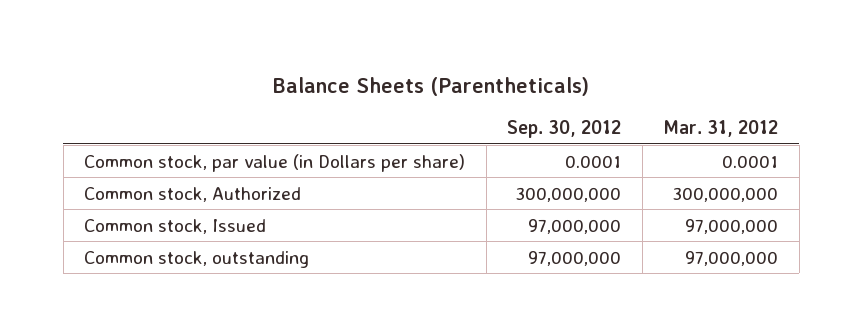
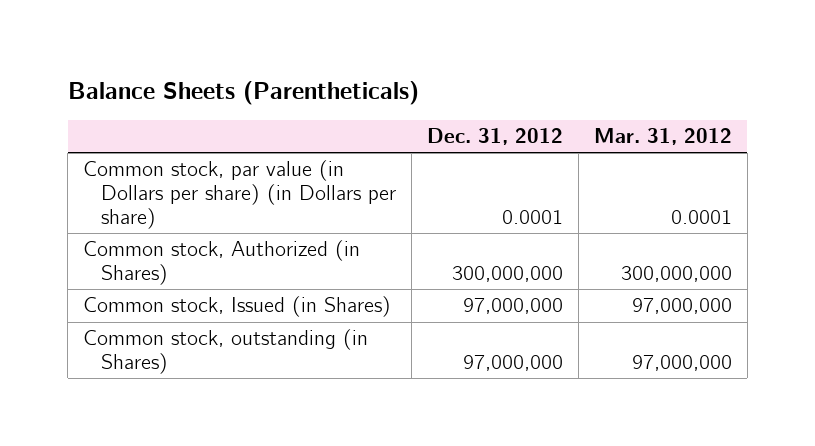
- | Sep. 30, 2012 | Mar. 31, 2012
+ | Dec. 31, 2012 | Mar. 31, 2012
- Common stock, par value (in Dollars per share) | 0.0001 | 0.0001
- Common stock, Authorized | 300,000,000 | 300,000,000
- Common stock, Issued | 97,000,000 | 97,000,000
- Common stock, outstanding | 97,000,000 | 97,000,000
+ Common stock, par value (in Dollars per share) (in Dollars per share) | 0.0001 | 0.0001
+ Common stock, Authorized (in Shares) | 300,000,000 | 300,000,000
+ Common stock, Issued (in Shares) | 97,000,000 | 97,000,000
+ Common stock, outstanding (in Shares) | 97,000,000 | 97,000,000

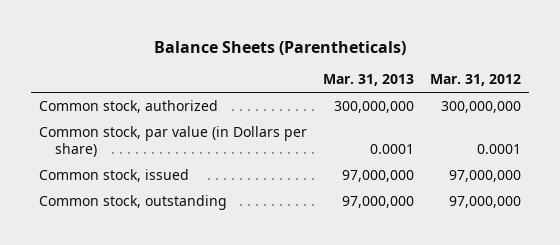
- | Dec. 31, 2012 | Mar. 31, 2012
+ | Mar. 31, 2013 | Mar. 31, 2012
- Common stock, par value (in Dollars per share) (in Dollars per share) | 0.0001 | 0.0001
- Common stock, Authorized (in Shares) | 300,000,000 | 300,000,000
- Common stock, Issued (in Shares) | 97,000,000 | 97,000,000
- Common stock, outstanding (in Shares) | 97,000,000 | 97,000,000
+ Common stock, authorized | 300,000,000 | 300,000,000
+ Common stock, par value (in Dollars per share) | 0.0001 | 0.0001
+ Common stock, issued | 97,000,000 | 97,000,000
+ Common stock, outstanding | 97,000,000 | 97,000,000

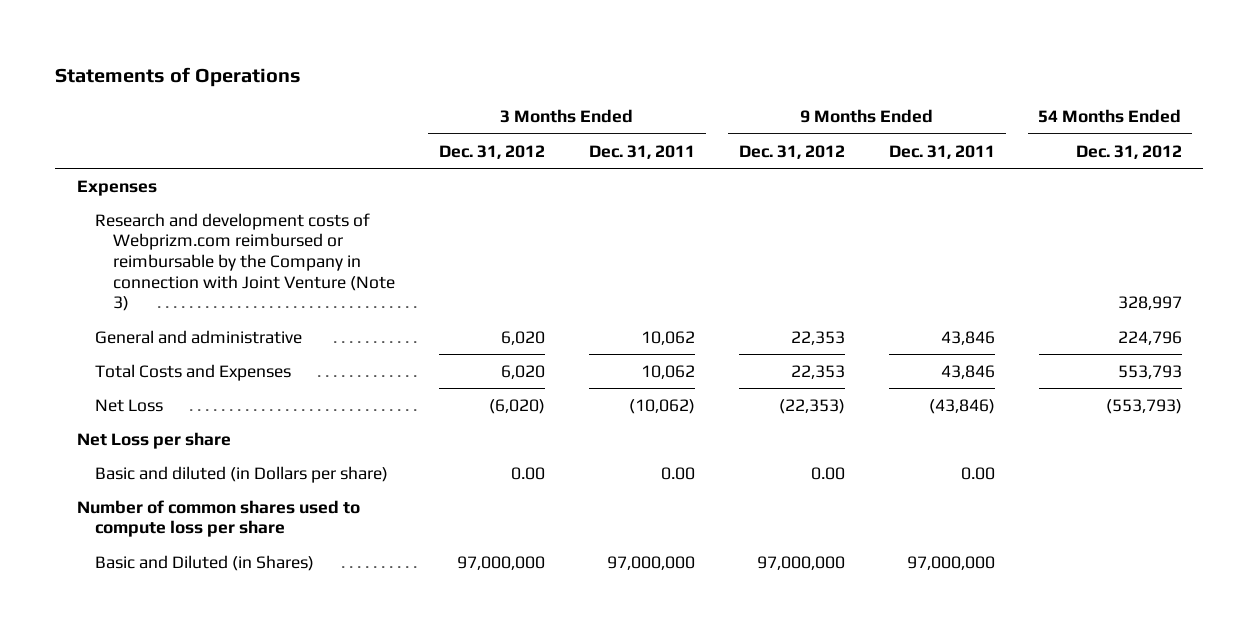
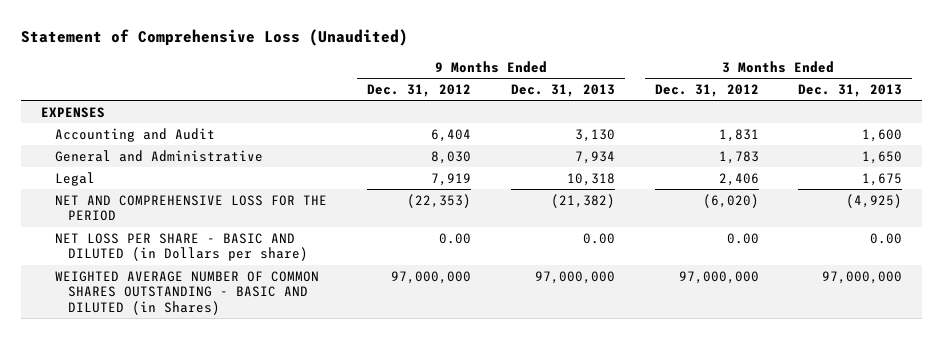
- Statements of Operations
+ Statement of Comprehensive Loss (Unaudited)
- | 3 Months Ended Dec. 31, 2012 | 3 Months Ended Dec. 31, 2011 | 9 Months Ended Dec. 31, 2012 | 9 Months Ended Dec. 31, 2011 | 54 Months Ended Dec. 31, 2012
+ | 9 Months Ended Dec. 31, 2012 | 9 Months Ended Dec. 31, 2013 | 3 Months Ended Dec. 31, 2012 | 3 Months Ended Dec. 31, 2013
- Expenses
- Research and development costs of Webprizm.com reimbursed or reimbursable by the Company in connection with Joint Venture (Note 3) | | | | | 328,997
- General and administrative | 6,020 | 10,062 | 22,353 | 43,846 | 224,796
- Total Costs and Expenses | 6,020 | 10,062 | 22,353 | 43,846 | 553,793
- Net Loss | (6,020) | (10,062) | (22,353) | (43,846) | (553,793)
- Net Loss per share
- Basic and diluted (in Dollars per share) | 0.00 | 0.00 | 0.00 | 0.00 |
- Number of common shares used to compute loss per share
- Basic and Diluted (in Shares) | 97,000,000 | 97,000,000 | 97,000,000 | 97,000,000 |
+ EXPENSES
+ Accounting and Audit | 6,404 | 3,130 | 1,831 | 1,600
+ General and Administrative | 8,030 | 7,934 | 1,783 | 1,650
+ Legal | 7,919 | 10,318 | 2,406 | 1,675
+ NET AND COMPREHENSIVE LOSS FOR THE PERIOD | (22,353) | (21,382) | (6,020) | (4,925)
+ NET LOSS PER SHARE - BASIC AND DILUTED (in Dollars per share) | 0.00 | 0.00 | 0.00 | 0.00
+ WEIGHTED AVERAGE NUMBER OF COMMON SHARES OUTSTANDING - BASIC AND DILUTED (in Shares) | 97,000,000 | 97,000,000 | 97,000,000 | 97,000,000

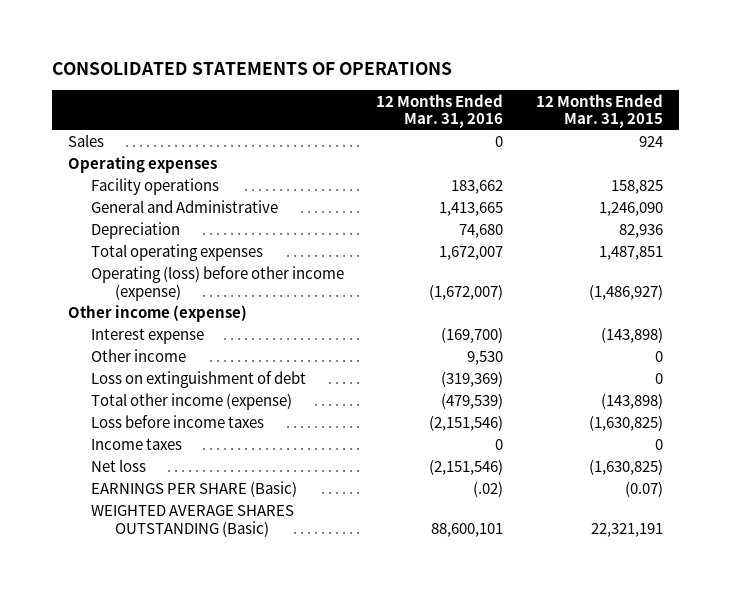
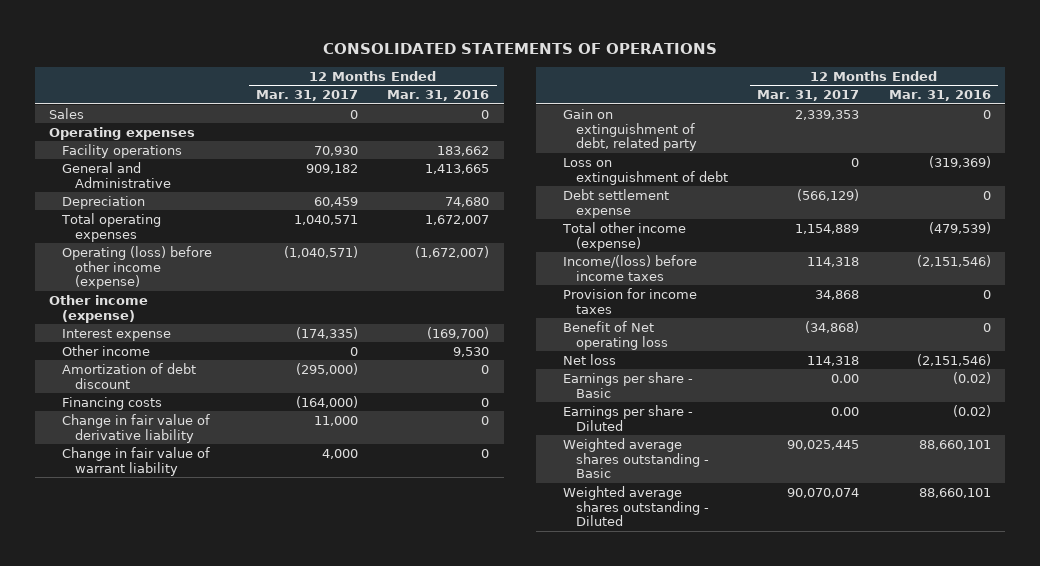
- | 12 Months Ended Mar. 31, 2016 | 12 Months Ended Mar. 31, 2015
+ | 12 Months Ended Mar. 31, 2017 | 12 Months Ended Mar. 31, 2016
+ Amortization of debt discount | (295,000) | 0
+ Financing costs | (164,000) | 0
+ Change in fair value of derivative liability | 11,000 | 0
+ Change in fair value of warrant liability | 4,000 | 0
+ Gain on extinguishment of debt, related party | 2,339,353 | 0
+ Debt settlement expense | (566,129) | 0
- Loss before income taxes | (2,151,546) | (1,630,825)
- Income taxes | 0 | 0
+ Income/(loss) before income taxes | 114,318 | (2,151,546)
+ Provision for income taxes | 34,868 | 0
+ Benefit of Net operating loss | (34,868) | 0
- EARNINGS PER SHARE (Basic) | (.02) | (0.07)
- WEIGHTED AVERAGE SHARES OUTSTANDING (Basic) | 88,600,101 | 22,321,191
+ Earnings per share - Basic | 0.00 | (0.02)
+ Earnings per share - Diluted | 0.00 | (0.02)
+ Weighted average shares outstanding - Basic | 90,025,445 | 88,660,101
+ Weighted average shares outstanding - Diluted | 90,070,074 | 88,660,101

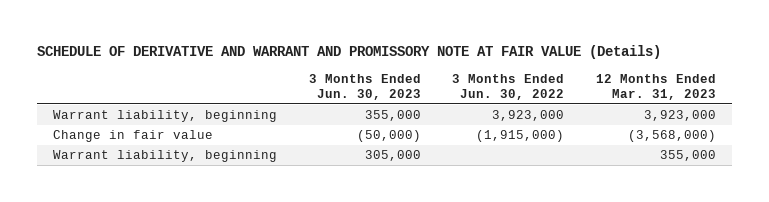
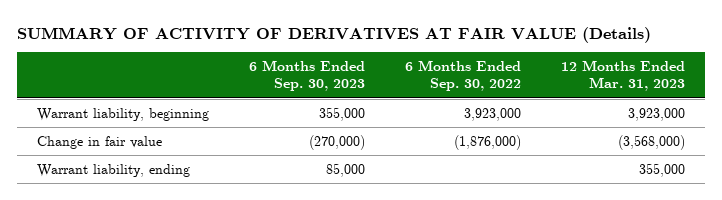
- SCHEDULE OF DERIVATIVE AND WARRANT AND PROMISSORY NOTE AT FAIR VALUE (Details)
+ SUMMARY OF ACTIVITY OF DERIVATIVES AT FAIR VALUE (Details)
- | 3 Months Ended Jun. 30, 2023 | 3 Months Ended Jun. 30, 2022 | 12 Months Ended Mar. 31, 2023
+ | 6 Months Ended Sep. 30, 2023 | 6 Months Ended Sep. 30, 2022 | 12 Months Ended Mar. 31, 2023
- Warrant liability, beginning | 305,000 | | 355,000
+ Warrant liability, ending | 85,000 | | 355,000

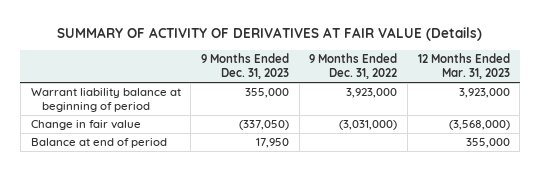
- | 6 Months Ended Sep. 30, 2023 | 6 Months Ended Sep. 30, 2022 | 12 Months Ended Mar. 31, 2023
+ | 9 Months Ended Dec. 31, 2023 | 9 Months Ended Dec. 31, 2022 | 12 Months Ended Mar. 31, 2023
- Warrant liability, beginning | 355,000 | 3,923,000 | 3,923,000
+ Warrant liability balance at beginning of period | 355,000 | 3,923,000 | 3,923,000
- Warrant liability, ending | 85,000 | | 355,000
+ Balance at end of period | 17,950 | | 355,000

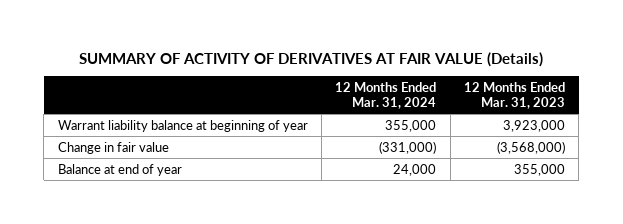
- | 9 Months Ended Dec. 31, 2023 | 9 Months Ended Dec. 31, 2022 | 12 Months Ended Mar. 31, 2023
+ | 12 Months Ended Mar. 31, 2024 | 12 Months Ended Mar. 31, 2023
- Warrant liability balance at beginning of period | 355,000 | 3,923,000 | 3,923,000
+ Warrant liability balance at beginning of year | 355,000 | 3,923,000
- Balance at end of period | 17,950 | | 355,000
+ Balance at end of year | 24,000 | 355,000

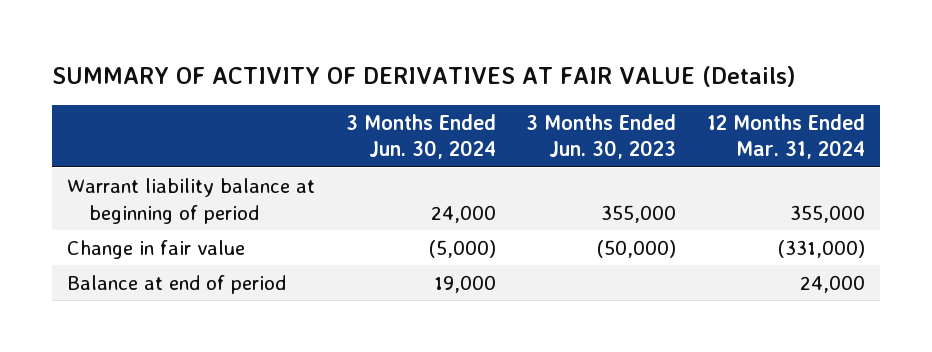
- | 12 Months Ended Mar. 31, 2024 | 12 Months Ended Mar. 31, 2023
+ | 3 Months Ended Jun. 30, 2024 | 3 Months Ended Jun. 30, 2023 | 12 Months Ended Mar. 31, 2024
- Warrant liability balance at beginning of year | 355,000 | 3,923,000
+ Warrant liability balance at beginning of period | 24,000 | 355,000 | 355,000
- Balance at end of year | 24,000 | 355,000
+ Balance at end of period | 19,000 | | 24,000

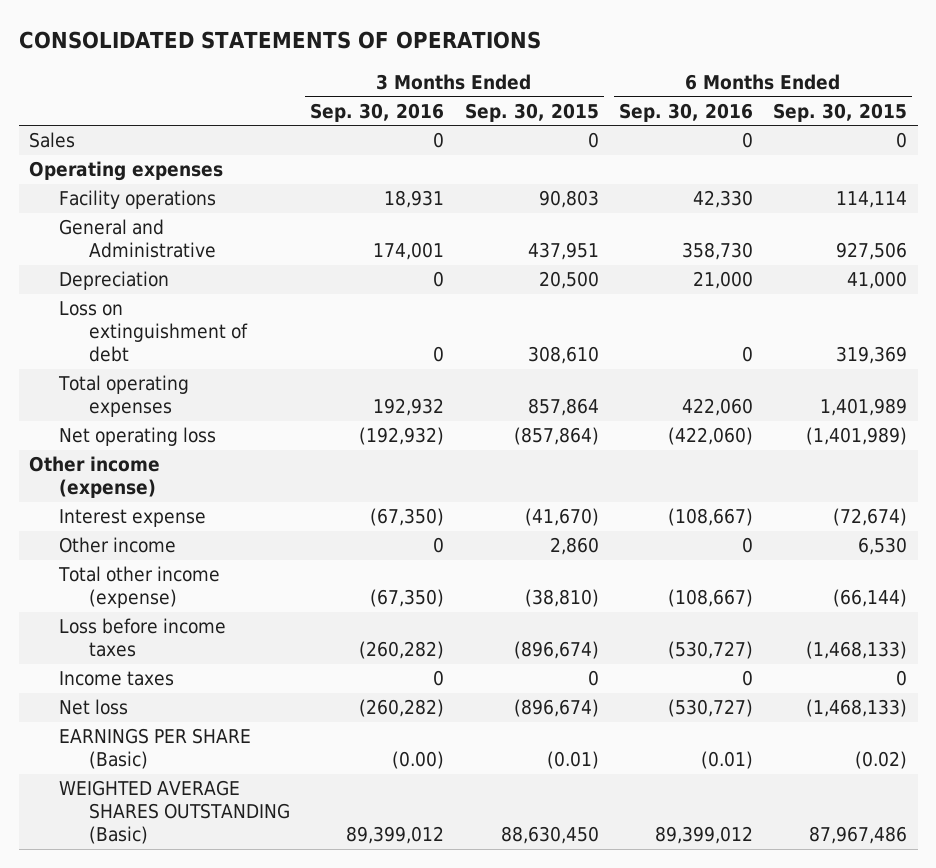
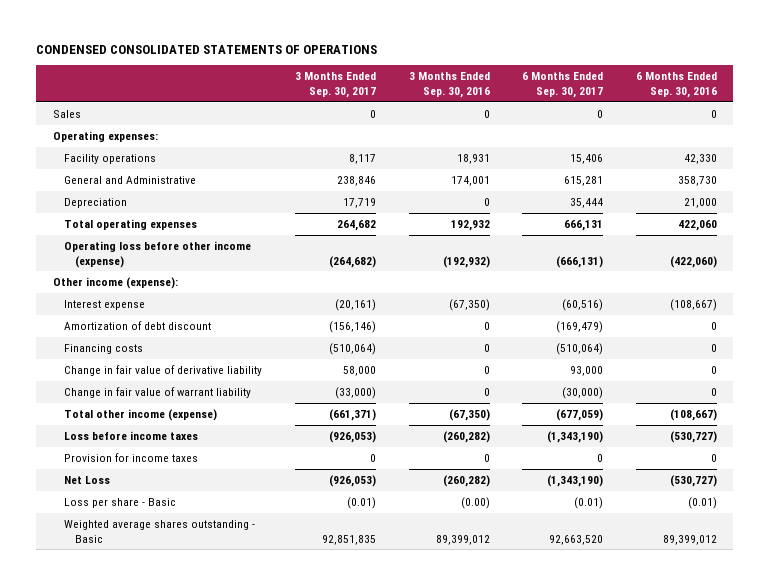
- CONSOLIDATED STATEMENTS OF OPERATIONS
+ CONDENSED CONSOLIDATED STATEMENTS OF OPERATIONS
- | 3 Months Ended Sep. 30, 2016 | 3 Months Ended Sep. 30, 2015 | 6 Months Ended Sep. 30, 2016 | 6 Months Ended Sep. 30, 2015
+ | 3 Months Ended Sep. 30, 2017 | 3 Months Ended Sep. 30, 2016 | 6 Months Ended Sep. 30, 2017 | 6 Months Ended Sep. 30, 2016
- Operating expenses
+ Operating expenses:
- Loss on extinguishment of debt | 0 | 308,610 | 0 | 319,369
- Net operating loss | (192,932) | (857,864) | (422,060) | (1,401,989)
- Other income (expense)
+ Operating loss before other income (expense) | (264,682) | (192,932) | (666,131) | (422,060)
+ Other income (expense):
- Other income | 0 | 2,860 | 0 | 6,530
+ Amortization of debt discount | (156,146) | 0 | (169,479) | 0
+ Financing costs | (510,064) | 0 | (510,064) | 0
+ Change in fair value of derivative liability | 58,000 | 0 | 93,000 | 0
+ Change in fair value of warrant liability | (33,000) | 0 | (30,000) | 0
- Income taxes | 0 | 0 | 0 | 0
- Net loss | (260,282) | (896,674) | (530,727) | (1,468,133)
- EARNINGS PER SHARE (Basic) | (0.00) | (0.01) | (0.01) | (0.02)
- WEIGHTED AVERAGE SHARES OUTSTANDING (Basic) | 89,399,012 | 88,630,450 | 89,399,012 | 87,967,486
+ Provision for income taxes | 0 | 0 | 0 | 0
+ Net Loss | (926,053) | (260,282) | (1,343,190) | (530,727)
+ Loss per share - Basic | (0.01) | (0.00) | (0.01) | (0.01)
+ Weighted average shares outstanding - Basic | 92,851,835 | 89,399,012 | 92,663,520 | 89,399,012

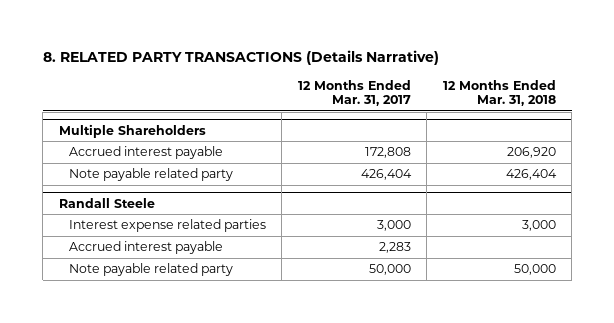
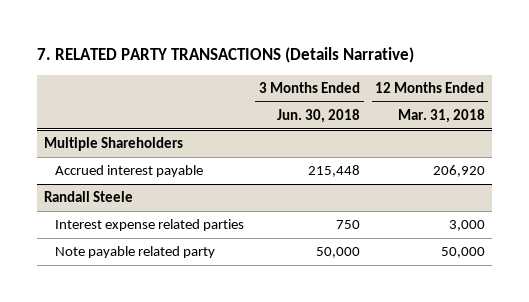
- 8. RELATED PARTY TRANSACTIONS (Details Narrative)
+ 7. RELATED PARTY TRANSACTIONS (Details Narrative)
- | 12 Months Ended Mar. 31, 2017 | 12 Months Ended Mar. 31, 2018
+ | 3 Months Ended Jun. 30, 2018 | 12 Months Ended Mar. 31, 2018
@ Multiple Shareholders
- Note payable related party | 426,404 | 426,404
@ Randall Steele
- Accrued interest payable | 2,283 |

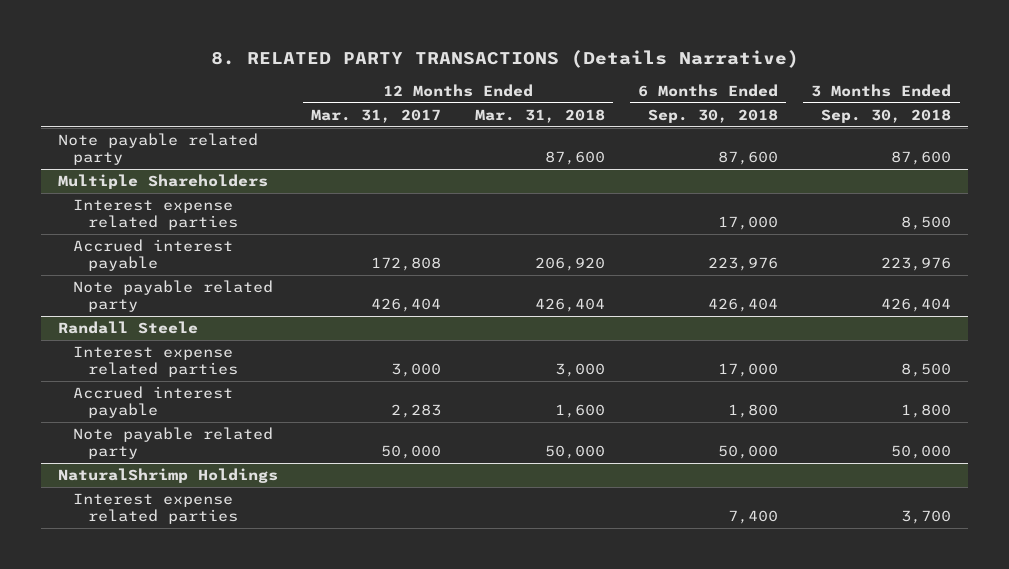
- 7. RELATED PARTY TRANSACTIONS (Details Narrative)
+ 8. RELATED PARTY TRANSACTIONS (Details Narrative)
- | 3 Months Ended Jun. 30, 2018 | 12 Months Ended Mar. 31, 2018
+ | 12 Months Ended Mar. 31, 2017 | 12 Months Ended Mar. 31, 2018 | 6 Months Ended Sep. 30, 2018 | 3 Months Ended Sep. 30, 2018
+ Note payable related party | | 87,600 | 87,600 | 87,600
@ Multiple Shareholders
+ Interest expense related parties | | | 17,000 | 8,500
+ Note payable related party | 426,404 | 426,404 | 426,404 | 426,404
@ Randall Steele
+ Accrued interest payable | 2,283 | 1,600 | 1,800 | 1,800
+ NaturalShrimp Holdings
+ Interest expense related parties | | | 7,400 | 3,700

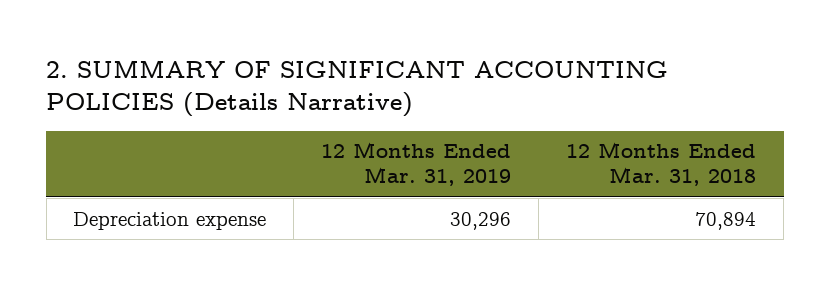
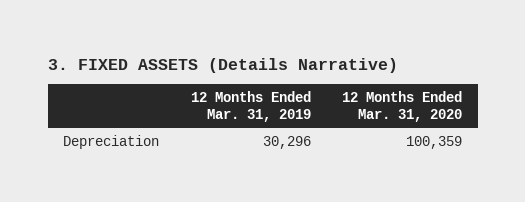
- 2. SUMMARY OF SIGNIFICANT ACCOUNTING POLICIES (Details Narrative)
+ 3. FIXED ASSETS (Details Narrative)
- | 12 Months Ended Mar. 31, 2019 | 12 Months Ended Mar. 31, 2018
+ | 12 Months Ended Mar. 31, 2019 | 12 Months Ended Mar. 31, 2020
- Depreciation expense | 30,296 | 70,894
+ Depreciation | 30,296 | 100,359

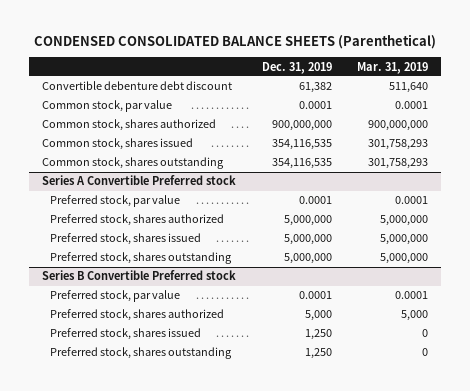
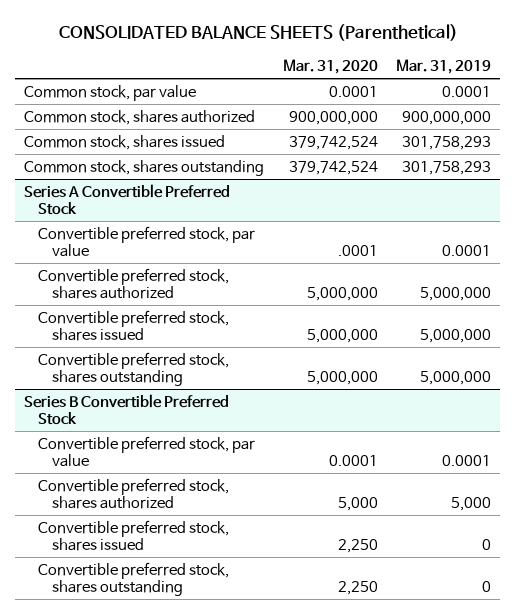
- CONDENSED CONSOLIDATED BALANCE SHEETS (Parenthetical)
+ CONSOLIDATED BALANCE SHEETS (Parenthetical)
- | Dec. 31, 2019 | Mar. 31, 2019
+ | Mar. 31, 2020 | Mar. 31, 2019
- Convertible debenture debt discount | 61,382 | 511,640
- Series A Convertible Preferred stock
- Preferred stock, par value | 0.0001 | 0.0001
- Preferred stock, shares authorized | 5,000,000 | 5,000,000
- Preferred stock, shares issued | 5,000,000 | 5,000,000
- Preferred stock, shares outstanding | 5,000,000 | 5,000,000
- Series B Convertible Preferred stock
- Preferred stock, par value | 0.0001 | 0.0001
- Preferred stock, shares authorized | 5,000 | 5,000
- Preferred stock, shares issued | 1,250 | 0
- Preferred stock, shares outstanding | 1,250 | 0
+ Series A Convertible Preferred Stock
+ Convertible preferred stock, par value | .0001 | 0.0001
+ Convertible preferred stock, shares authorized | 5,000,000 | 5,000,000
+ Convertible preferred stock, shares issued | 5,000,000 | 5,000,000
+ Convertible preferred stock, shares outstanding | 5,000,000 | 5,000,000
+ Series B Convertible Preferred Stock
+ Convertible preferred stock, par value | 0.0001 | 0.0001
+ Convertible preferred stock, shares authorized | 5,000 | 5,000
+ Convertible preferred stock, shares issued | 2,250 | 0
+ Convertible preferred stock, shares outstanding | 2,250 | 0

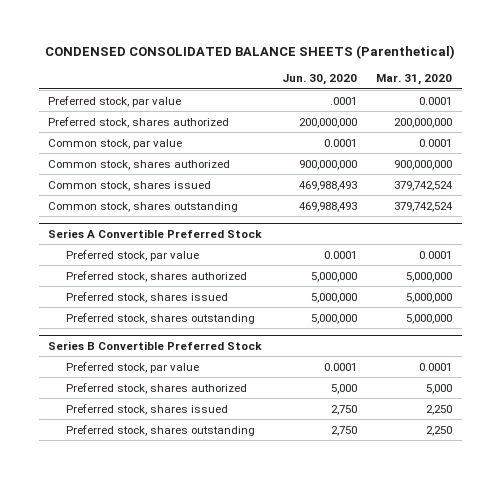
- CONSOLIDATED BALANCE SHEETS (Parenthetical)
+ CONDENSED CONSOLIDATED BALANCE SHEETS (Parenthetical)
- | Mar. 31, 2020 | Mar. 31, 2019
+ | Jun. 30, 2020 | Mar. 31, 2020
+ Preferred stock, par value | .0001 | 0.0001
+ Preferred stock, shares authorized | 200,000,000 | 200,000,000
@ Series A Convertible Preferred Stock
- Convertible preferred stock, par value | .0001 | 0.0001
- Convertible preferred stock, shares authorized | 5,000,000 | 5,000,000
- Convertible preferred stock, shares issued | 5,000,000 | 5,000,000
- Convertible preferred stock, shares outstanding | 5,000,000 | 5,000,000
+ Preferred stock, par value | 0.0001 | 0.0001
+ Preferred stock, shares authorized | 5,000,000 | 5,000,000
+ Preferred stock, shares issued | 5,000,000 | 5,000,000
+ Preferred stock, shares outstanding | 5,000,000 | 5,000,000
@ Series B Convertible Preferred Stock
- Convertible preferred stock, par value | 0.0001 | 0.0001
- Convertible preferred stock, shares authorized | 5,000 | 5,000
- Convertible preferred stock, shares issued | 2,250 | 0
- Convertible preferred stock, shares outstanding | 2,250 | 0
+ Preferred stock, par value | 0.0001 | 0.0001
+ Preferred stock, shares authorized | 5,000 | 5,000
+ Preferred stock, shares issued | 2,750 | 2,250
+ Preferred stock, shares outstanding | 2,750 | 2,250

